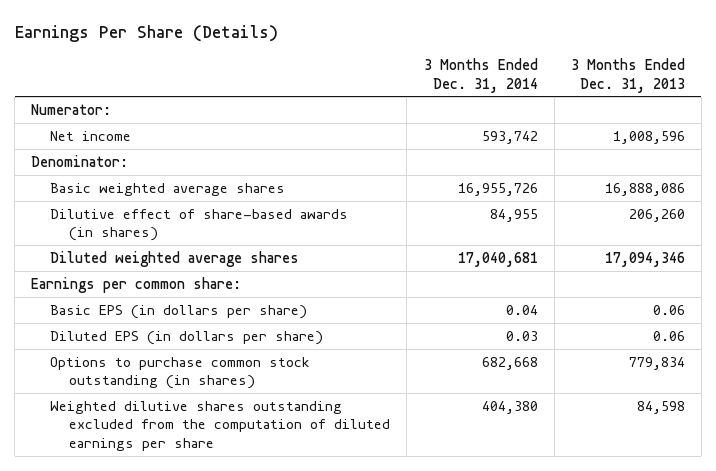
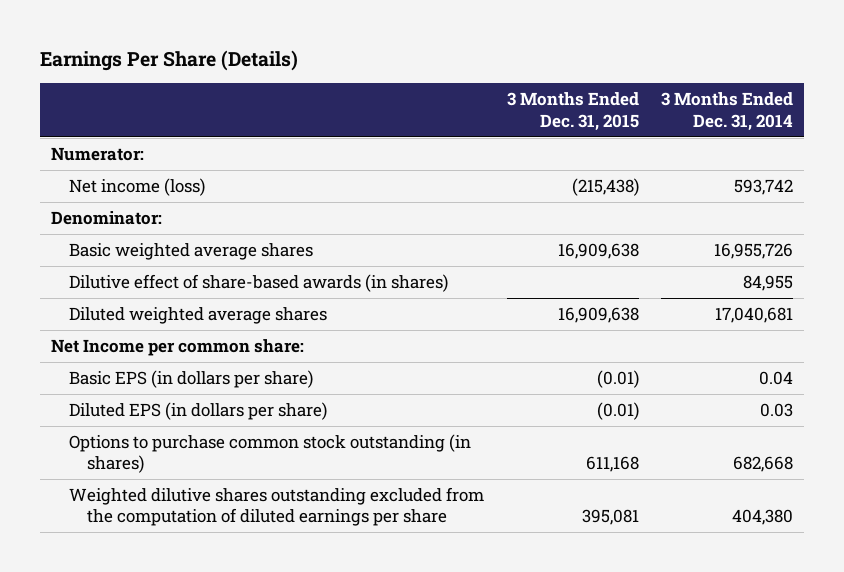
- | 3 Months Ended Dec. 31, 2014 | 3 Months Ended Dec. 31, 2013
+ | 3 Months Ended Dec. 31, 2015 | 3 Months Ended Dec. 31, 2014
- Net income | 593,742 | 1,008,596
+ Net income (loss) | (215,438) | 593,742
- Earnings per common share:
+ Net Income per common share:

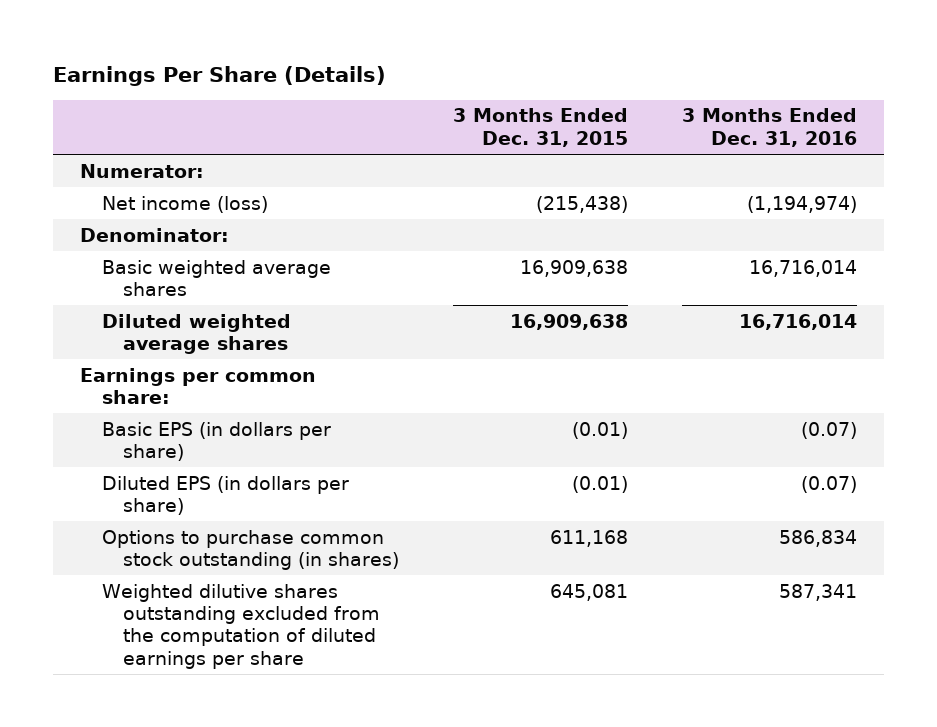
- | 3 Months Ended Dec. 31, 2015 | 3 Months Ended Dec. 31, 2014
+ | 3 Months Ended Dec. 31, 2015 | 3 Months Ended Dec. 31, 2016
- Dilutive effect of share-based awards (in shares) | | 84,955
- Net Income per common share:
+ Earnings per common share:
- Weighted dilutive shares outstanding excluded from the computation of diluted earnings per share | 395,081 | 404,380
+ Weighted dilutive shares outstanding excluded from the computation of diluted earnings per share | 645,081 | 587,341

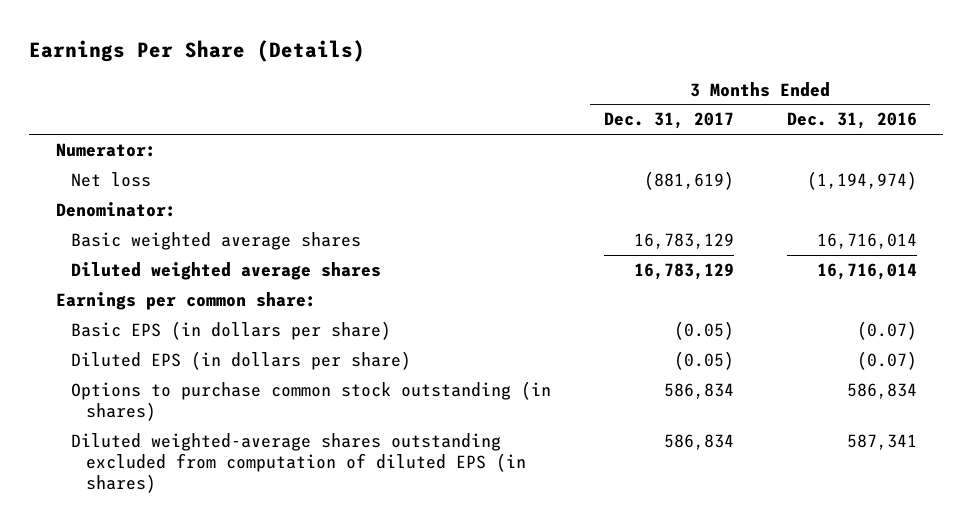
- | 3 Months Ended Dec. 31, 2015 | 3 Months Ended Dec. 31, 2016
+ | 3 Months Ended Dec. 31, 2017 | 3 Months Ended Dec. 31, 2016
- Net income (loss) | (215,438) | (1,194,974)
+ Net loss | (881,619) | (1,194,974)
- Weighted dilutive shares outstanding excluded from the computation of diluted earnings per share | 645,081 | 587,341
+ Diluted weighted-average shares outstanding excluded from computation of diluted EPS (in shares) | 586,834 | 587,341

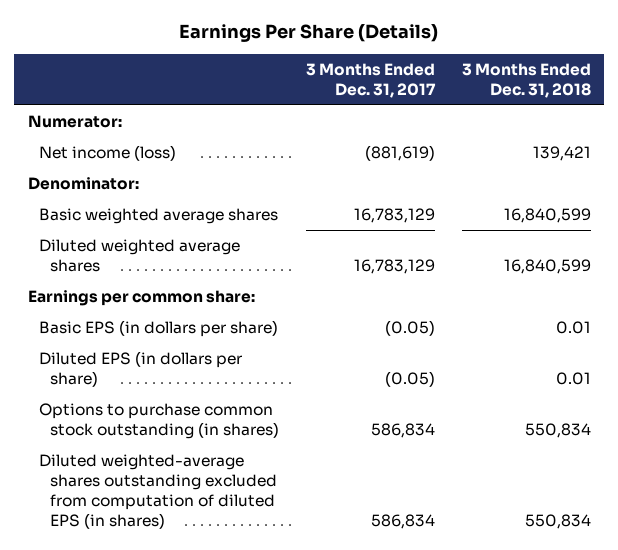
- | 3 Months Ended Dec. 31, 2017 | 3 Months Ended Dec. 31, 2016
+ | 3 Months Ended Dec. 31, 2017 | 3 Months Ended Dec. 31, 2018
- Net loss | (881,619) | (1,194,974)
+ Net income (loss) | (881,619) | 139,421

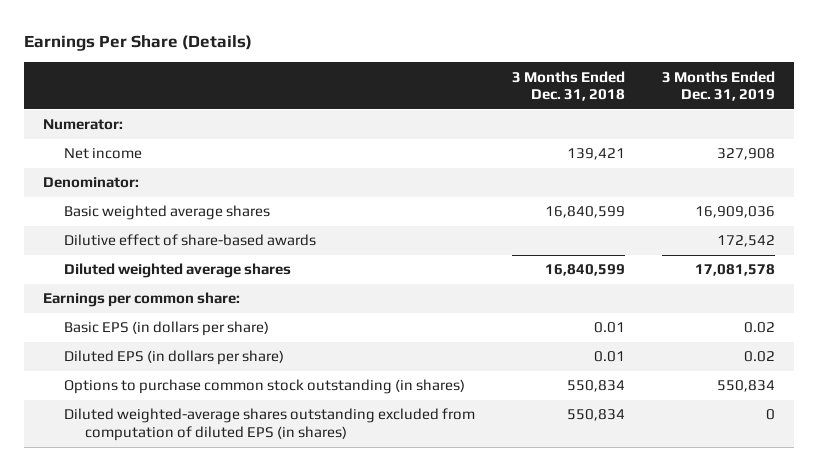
- | 3 Months Ended Dec. 31, 2017 | 3 Months Ended Dec. 31, 2018
+ | 3 Months Ended Dec. 31, 2018 | 3 Months Ended Dec. 31, 2019
- Net income (loss) | (881,619) | 139,421
+ Net income | 139,421 | 327,908
+ Dilutive effect of share-based awards | | 172,542

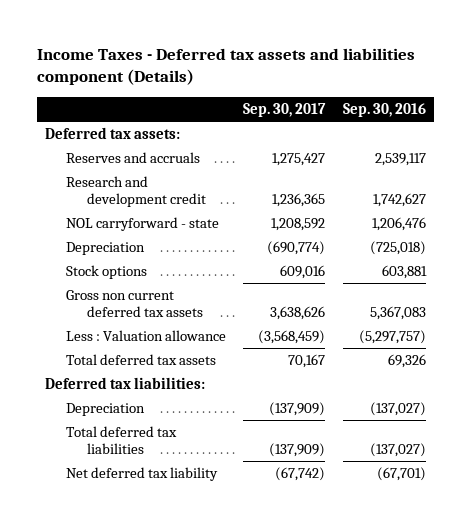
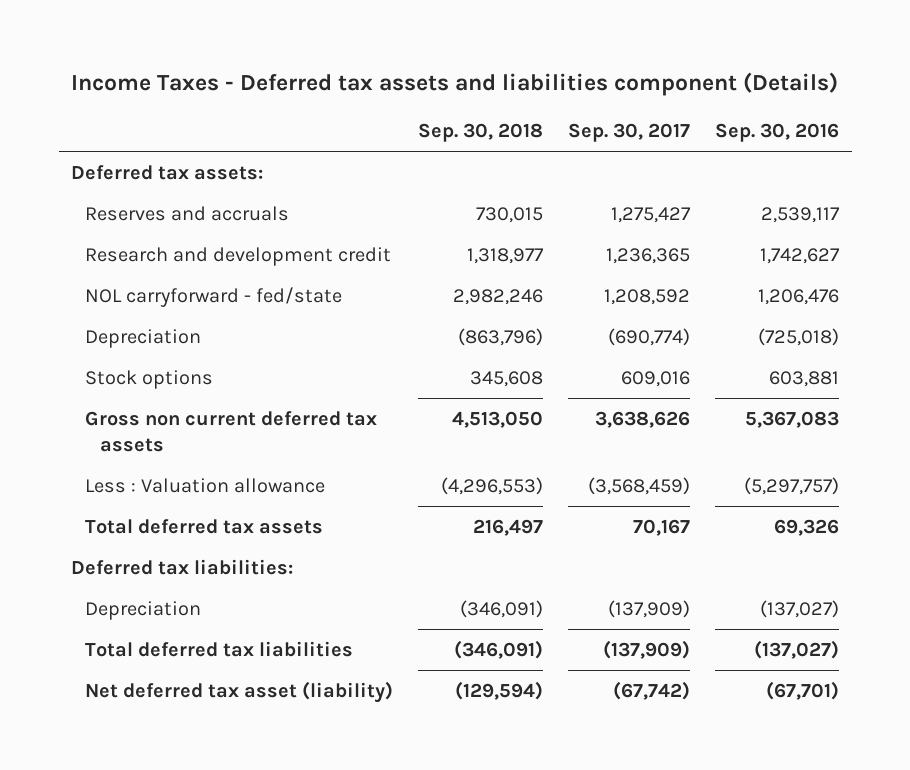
- | Sep. 30, 2017 | Sep. 30, 2016
+ | Sep. 30, 2018 | Sep. 30, 2017 | Sep. 30, 2016
- NOL carryforward - state | 1,208,592 | 1,206,476
+ NOL carryforward - fed/state | 2,982,246 | 1,208,592 | 1,206,476
- Net deferred tax liability | (67,742) | (67,701)
+ Net deferred tax asset (liability) | (129,594) | (67,742) | (67,701)

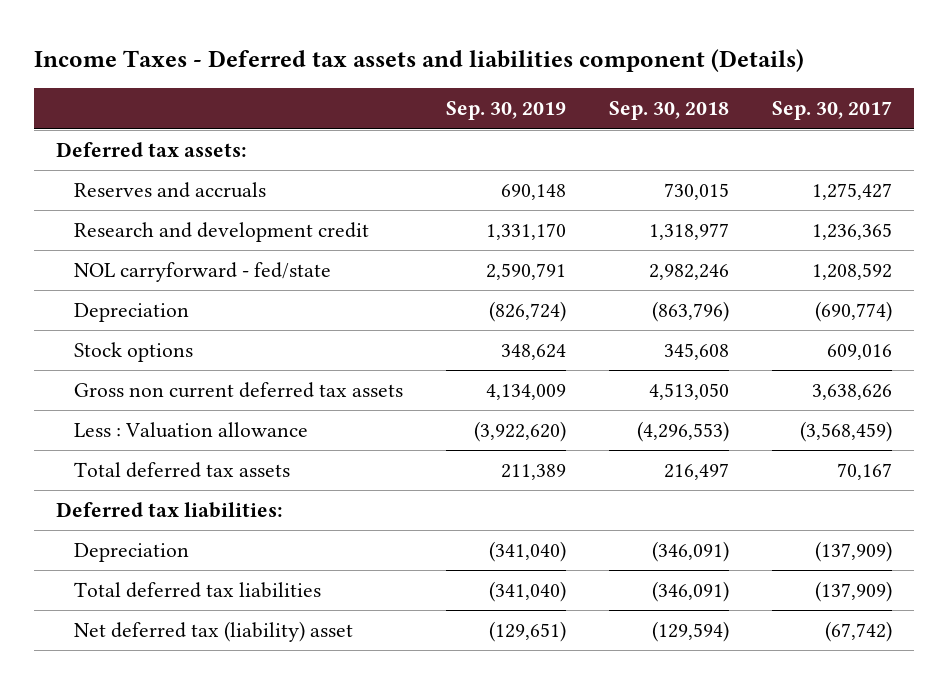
- | Sep. 30, 2018 | Sep. 30, 2017 | Sep. 30, 2016
+ | Sep. 30, 2019 | Sep. 30, 2018 | Sep. 30, 2017
- Net deferred tax asset (liability) | (129,594) | (67,742) | (67,701)
+ Net deferred tax (liability) asset | (129,651) | (129,594) | (67,742)

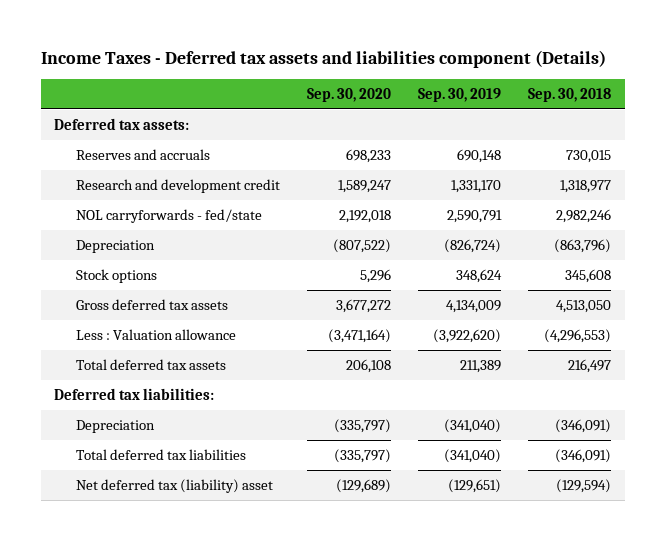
- | Sep. 30, 2019 | Sep. 30, 2018 | Sep. 30, 2017
+ | Sep. 30, 2020 | Sep. 30, 2019 | Sep. 30, 2018
- NOL carryforward - fed/state | 2,590,791 | 2,982,246 | 1,208,592
+ NOL carryforwards - fed/state | 2,192,018 | 2,590,791 | 2,982,246
- Gross non current deferred tax assets | 4,134,009 | 4,513,050 | 3,638,626
+ Gross deferred tax assets | 3,677,272 | 4,134,009 | 4,513,050

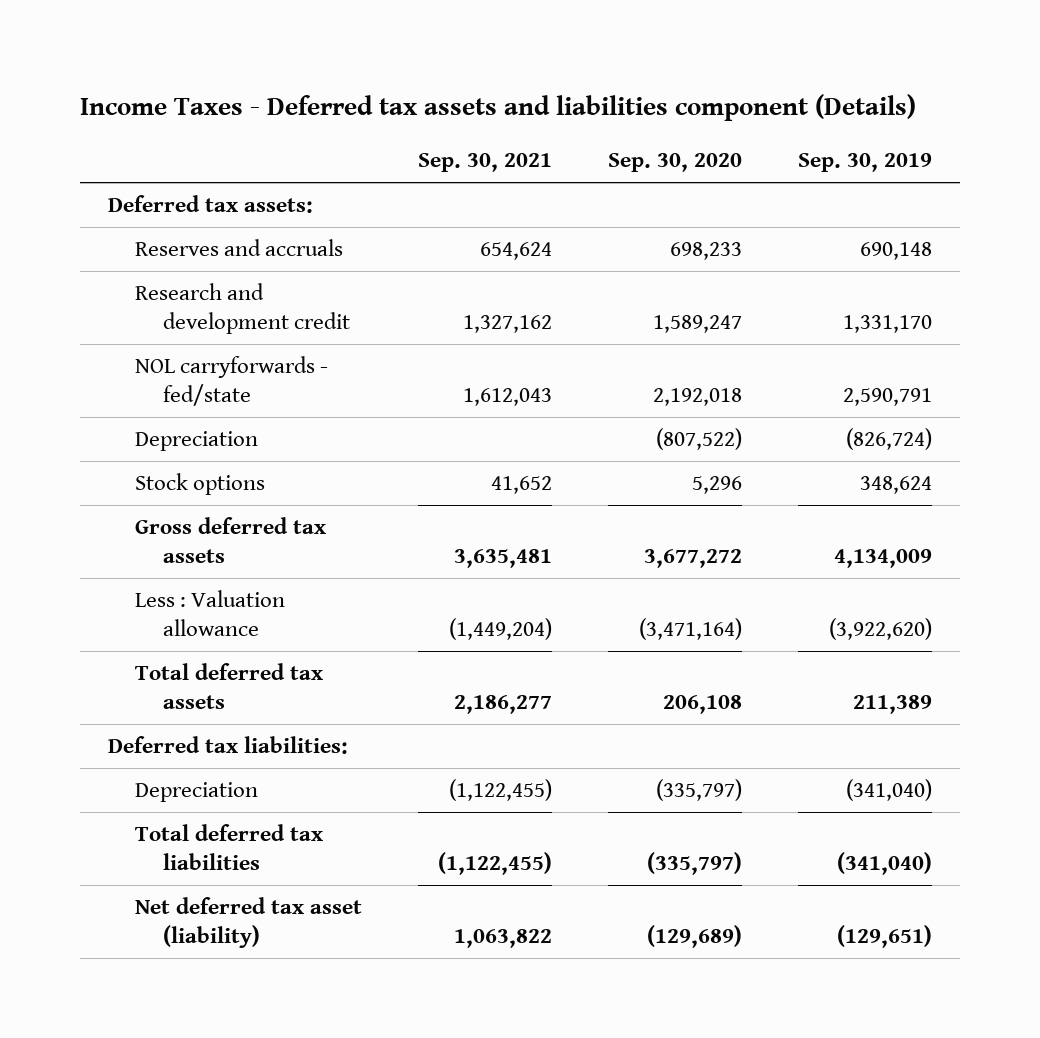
- | Sep. 30, 2020 | Sep. 30, 2019 | Sep. 30, 2018
+ | Sep. 30, 2021 | Sep. 30, 2020 | Sep. 30, 2019
- Net deferred tax (liability) asset | (129,689) | (129,651) | (129,594)
+ Net deferred tax asset (liability) | 1,063,822 | (129,689) | (129,651)

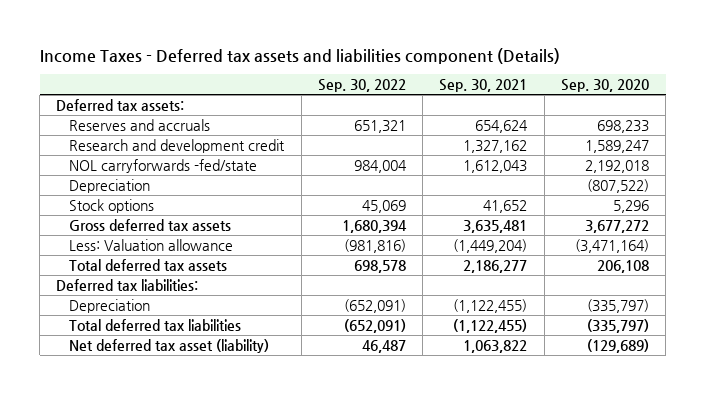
- | Sep. 30, 2021 | Sep. 30, 2020 | Sep. 30, 2019
+ | Sep. 30, 2022 | Sep. 30, 2021 | Sep. 30, 2020
- NOL carryforwards - fed/state | 1,612,043 | 2,192,018 | 2,590,791
+ NOL carryforwards -fed/state | 984,004 | 1,612,043 | 2,192,018
- Less : Valuation allowance | (1,449,204) | (3,471,164) | (3,922,620)
+ Less: Valuation allowance | (981,816) | (1,449,204) | (3,471,164)

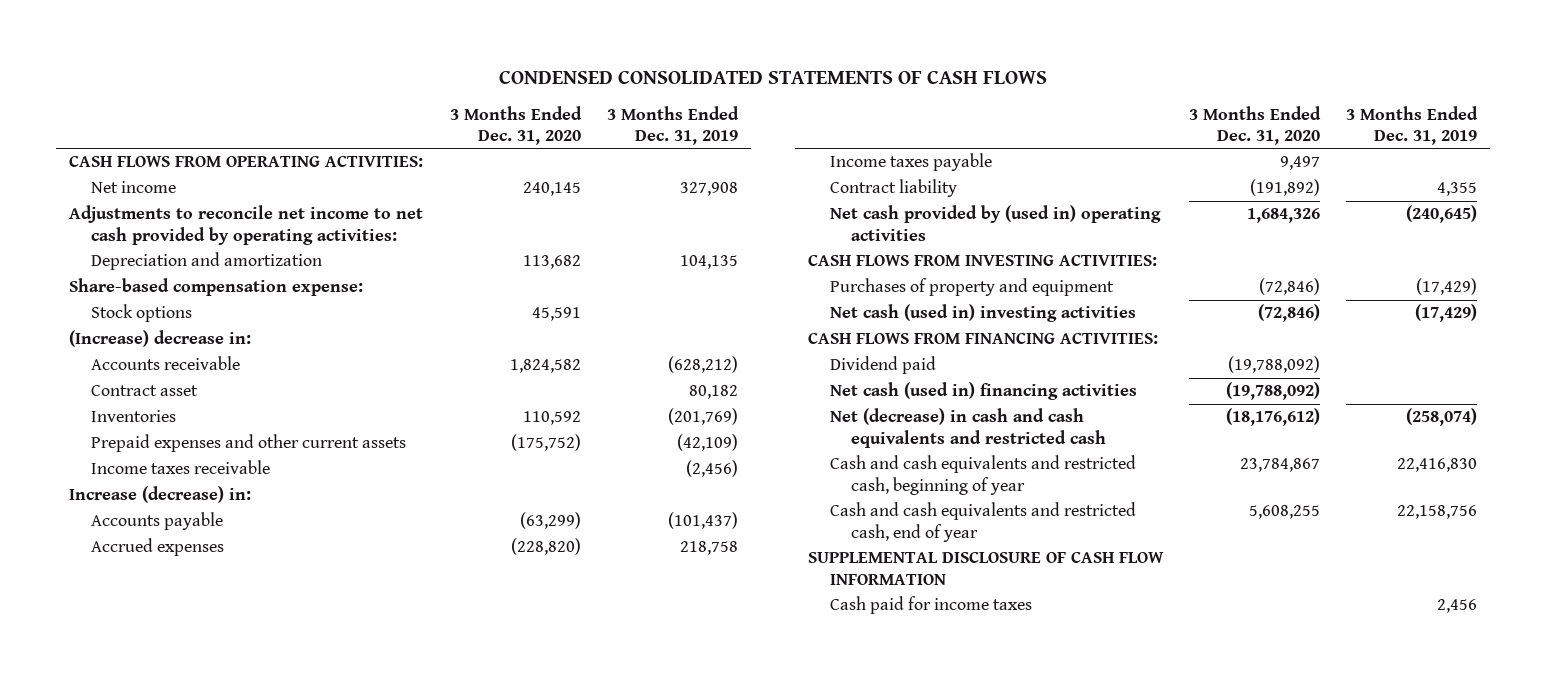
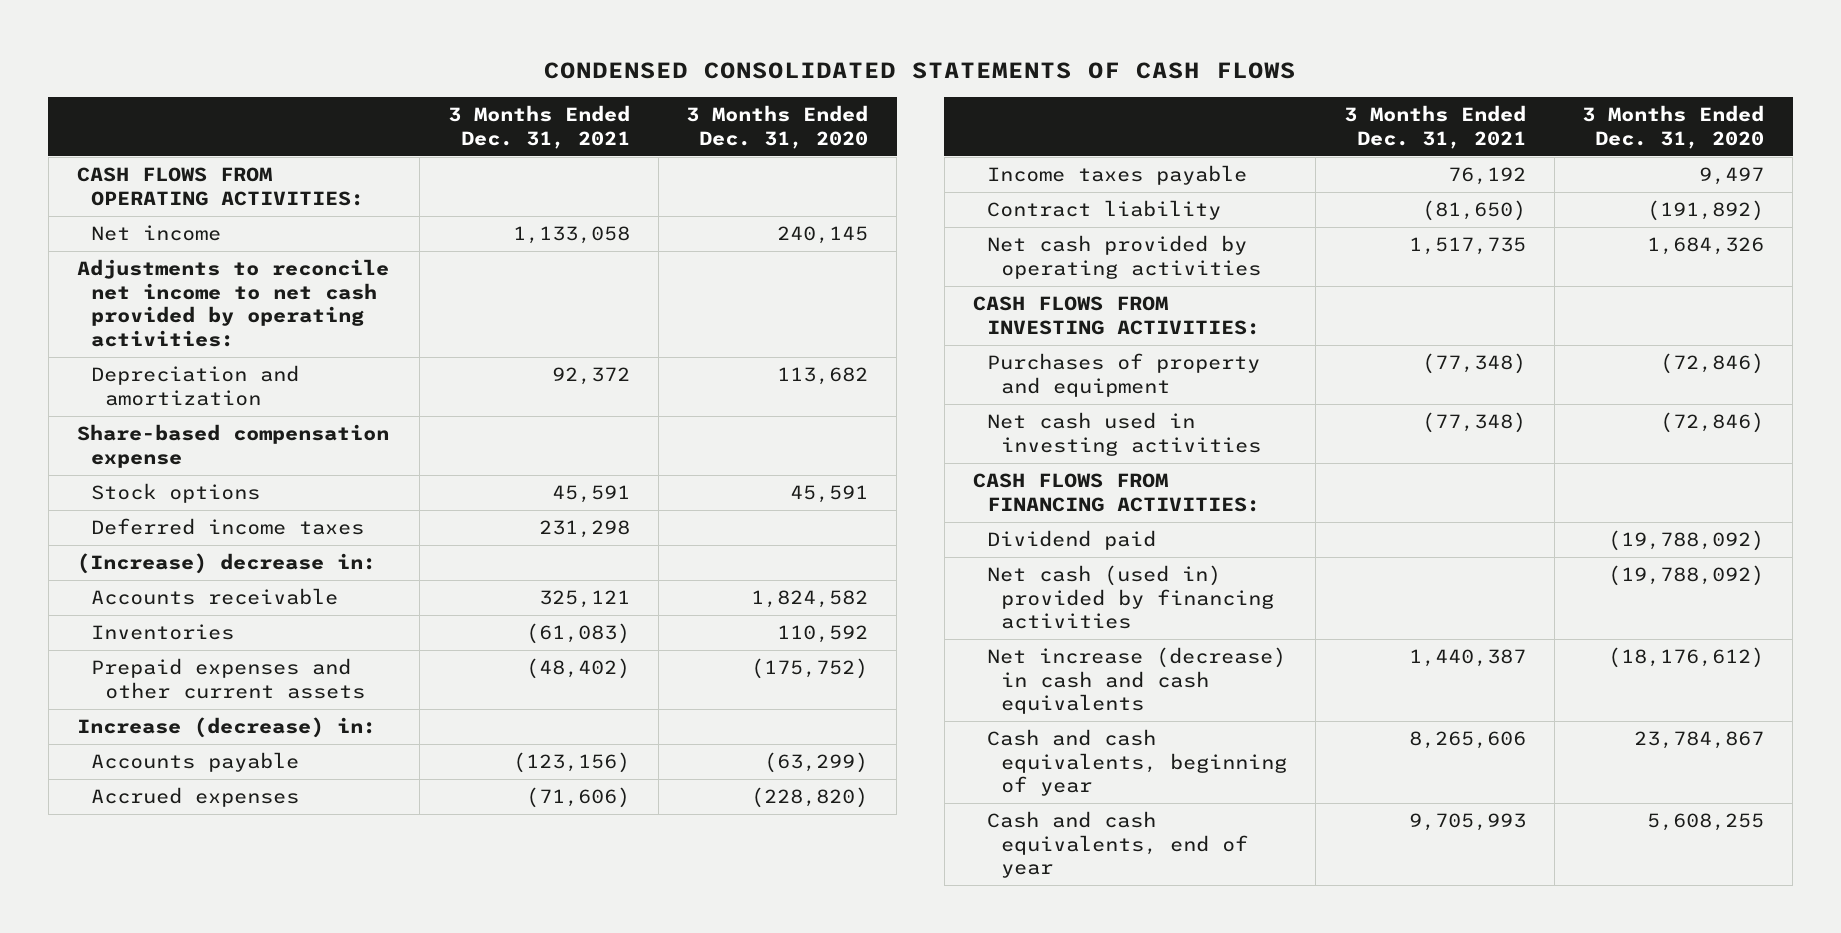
- | 3 Months Ended Dec. 31, 2020 | 3 Months Ended Dec. 31, 2019
+ | 3 Months Ended Dec. 31, 2021 | 3 Months Ended Dec. 31, 2020
- Share-based compensation expense:
+ Share-based compensation expense
+ Deferred income taxes | 231,298 |
- Contract asset | | 80,182
- Income taxes receivable | | (2,456)
- Net cash provided by (used in) operating activities | 1,684,326 | (240,645)
+ Net cash provided by operating activities | 1,517,735 | 1,684,326
- Net cash (used in) investing activities | (72,846) | (17,429)
+ Net cash used in investing activities | (77,348) | (72,846)
- Net cash (used in) financing activities | (19,788,092) |
- Net (decrease) in cash and cash equivalents and restricted cash | (18,176,612) | (258,074)
- Cash and cash equivalents and restricted cash, beginning of year | 23,784,867 | 22,416,830
- Cash and cash equivalents and restricted cash, end of year | 5,608,255 | 22,158,756
- SUPPLEMENTAL DISCLOSURE OF CASH FLOW INFORMATION
- Cash paid for income taxes | | 2,456
+ Net cash (used in) provided by financing activities | | (19,788,092)
+ Net increase (decrease) in cash and cash equivalents | 1,440,387 | (18,176,612)
+ Cash and cash equivalents, beginning of year | 8,265,606 | 23,784,867
+ Cash and cash equivalents, end of year | 9,705,993 | 5,608,255

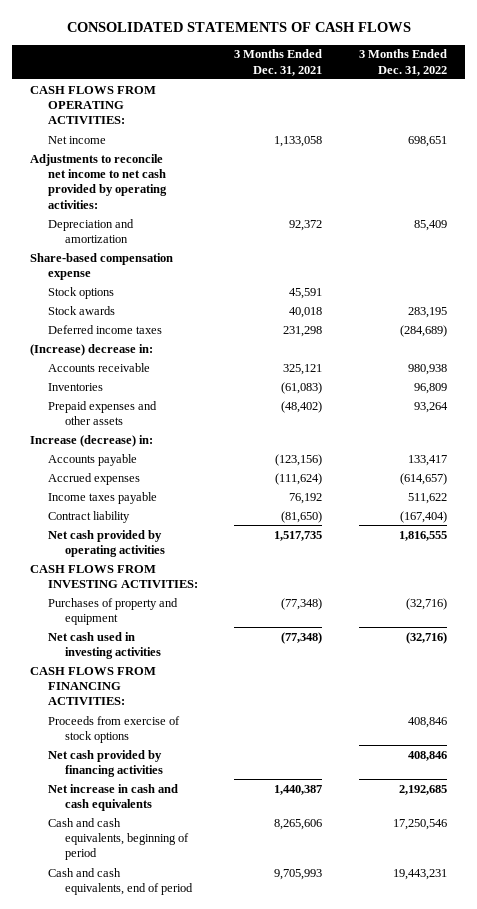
- CONDENSED CONSOLIDATED STATEMENTS OF CASH FLOWS
+ CONSOLIDATED STATEMENTS OF CASH FLOWS
- | 3 Months Ended Dec. 31, 2021 | 3 Months Ended Dec. 31, 2020
+ | 3 Months Ended Dec. 31, 2021 | 3 Months Ended Dec. 31, 2022
+ Stock awards | 40,018 | 283,195
- Prepaid expenses and other current assets | (48,402) | (175,752)
+ Prepaid expenses and other assets | (48,402) | 93,264
- Accrued expenses | (71,606) | (228,820)
+ Accrued expenses | (111,624) | (614,657)
- Dividend paid | | (19,788,092)
- Net cash (used in) provided by financing activities | | (19,788,092)
- Net increase (decrease) in cash and cash equivalents | 1,440,387 | (18,176,612)
- Cash and cash equivalents, beginning of year | 8,265,606 | 23,784,867
- Cash and cash equivalents, end of year | 9,705,993 | 5,608,255
+ Proceeds from exercise of stock options | | 408,846
+ Net cash provided by financing activities | | 408,846
+ Net increase in cash and cash equivalents | 1,440,387 | 2,192,685
+ Cash and cash equivalents, beginning of period | 8,265,606 | 17,250,546
+ Cash and cash equivalents, end of period | 9,705,993 | 19,443,231

